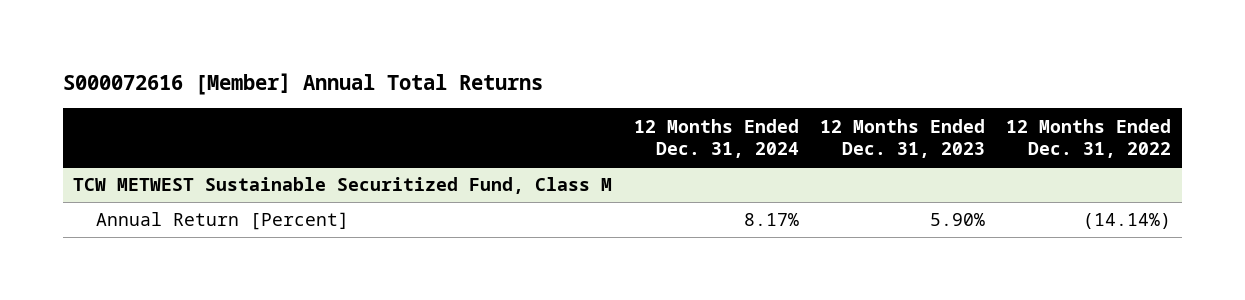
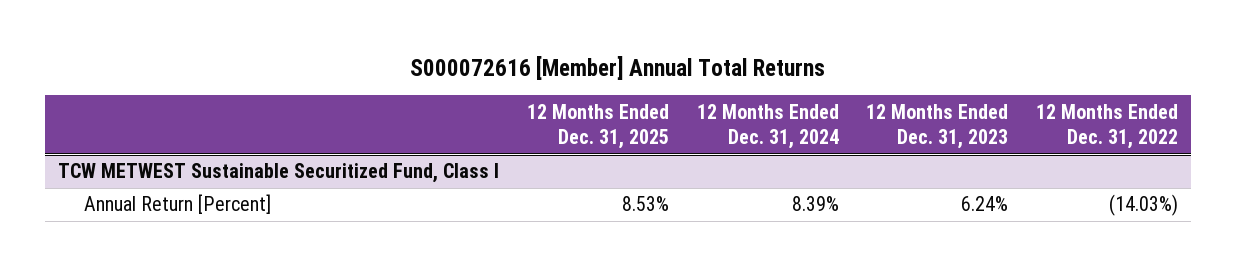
- | 12 Months Ended Dec. 31, 2024 | 12 Months Ended Dec. 31, 2023 | 12 Months Ended Dec. 31, 2022
+ | 12 Months Ended Dec. 31, 2025 | 12 Months Ended Dec. 31, 2024 | 12 Months Ended Dec. 31, 2023 | 12 Months Ended Dec. 31, 2022
- TCW METWEST Sustainable Securitized Fund, Class M
- Annual Return [Percent] | 8.17% | 5.90% | (14.14%)
+ TCW METWEST Sustainable Securitized Fund, Class I
+ Annual Return [Percent] | 8.53% | 8.39% | 6.24% | (14.03%)

